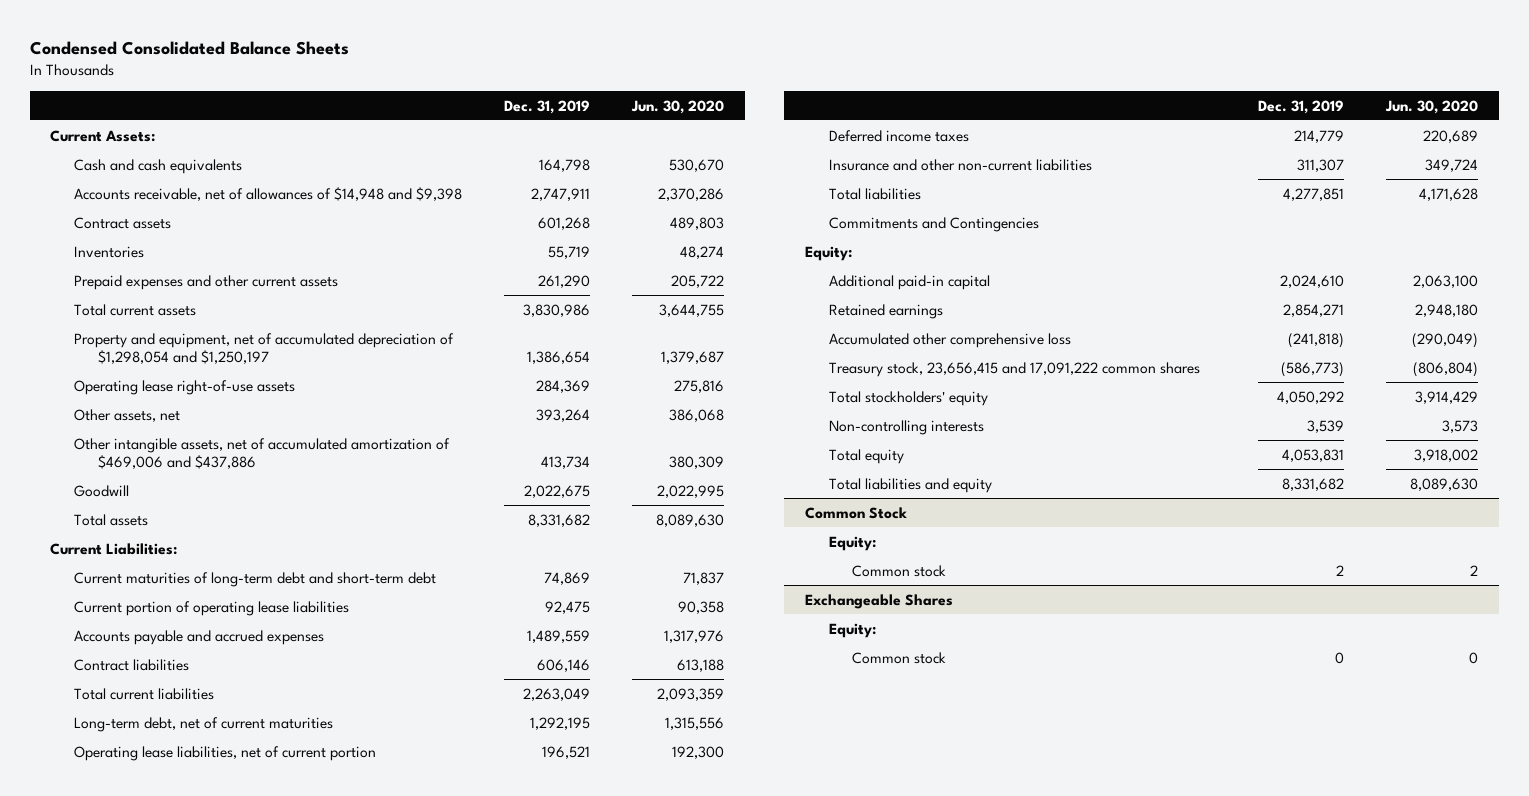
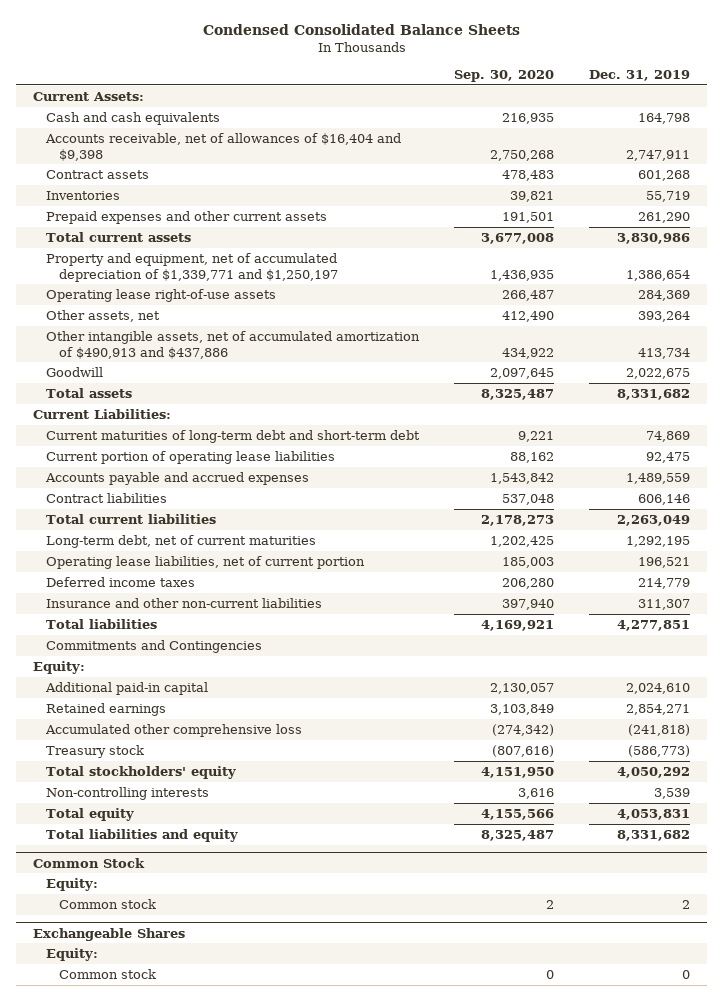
- | Dec. 31, 2019 | Jun. 30, 2020
+ | Sep. 30, 2020 | Dec. 31, 2019
- Accounts receivable, net of allowances of $14,948 and $9,398 | 2,747,911 | 2,370,286
+ Accounts receivable, net of allowances of $16,404 and $9,398 | 2,750,268 | 2,747,911
- Property and equipment, net of accumulated depreciation of $1,298,054 and $1,250,197 | 1,386,654 | 1,379,687
+ Property and equipment, net of accumulated depreciation of $1,339,771 and $1,250,197 | 1,436,935 | 1,386,654
- Other intangible assets, net of accumulated amortization of $469,006 and $437,886 | 413,734 | 380,309
+ Other intangible assets, net of accumulated amortization of $490,913 and $437,886 | 434,922 | 413,734
- Treasury stock, 23,656,415 and 17,091,222 common shares | (586,773) | (806,804)
+ Treasury stock | (807,616) | (586,773)

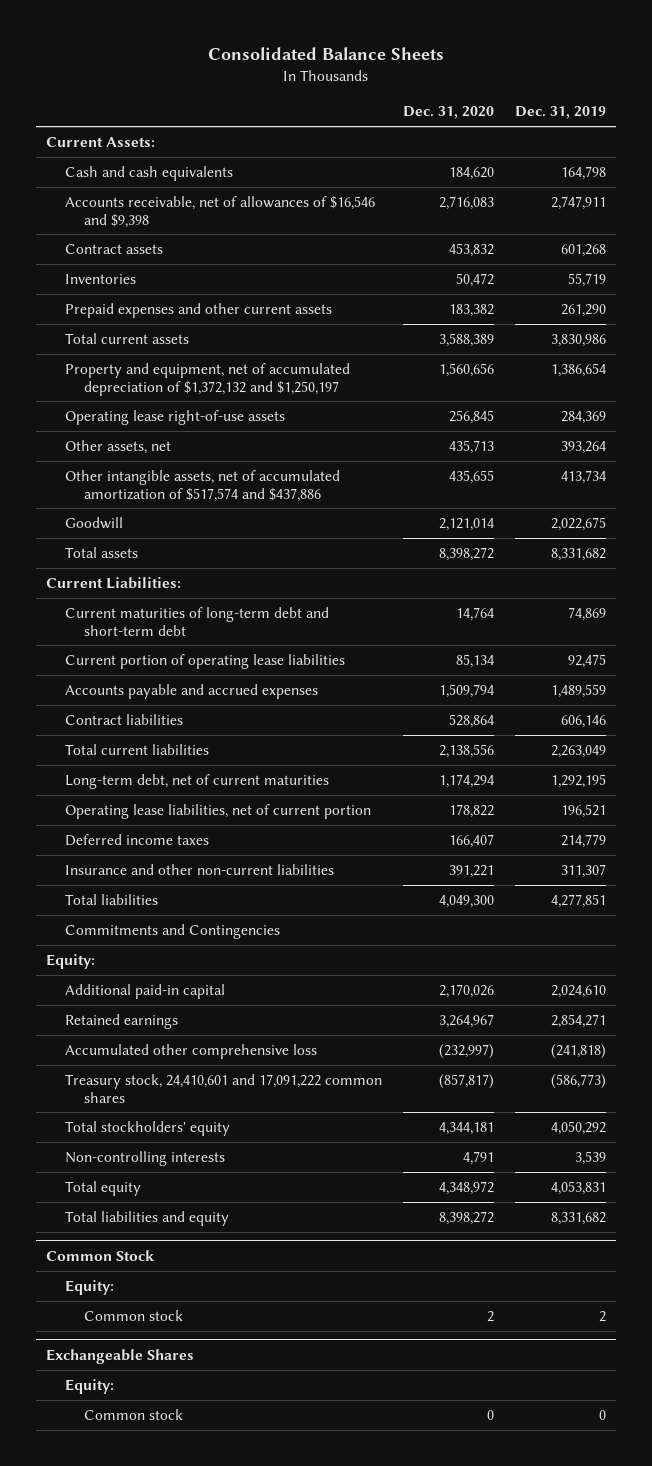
- Condensed Consolidated Balance Sheets
+ Consolidated Balance Sheets
- | Sep. 30, 2020 | Dec. 31, 2019
+ | Dec. 31, 2020 | Dec. 31, 2019
- Accounts receivable, net of allowances of $16,404 and $9,398 | 2,750,268 | 2,747,911
+ Accounts receivable, net of allowances of $16,546 and $9,398 | 2,716,083 | 2,747,911
- Property and equipment, net of accumulated depreciation of $1,339,771 and $1,250,197 | 1,436,935 | 1,386,654
+ Property and equipment, net of accumulated depreciation of $1,372,132 and $1,250,197 | 1,560,656 | 1,386,654
- Other intangible assets, net of accumulated amortization of $490,913 and $437,886 | 434,922 | 413,734
+ Other intangible assets, net of accumulated amortization of $517,574 and $437,886 | 435,655 | 413,734
- Treasury stock | (807,616) | (586,773)
+ Treasury stock, 24,410,601 and 17,091,222 common shares | (857,817) | (586,773)

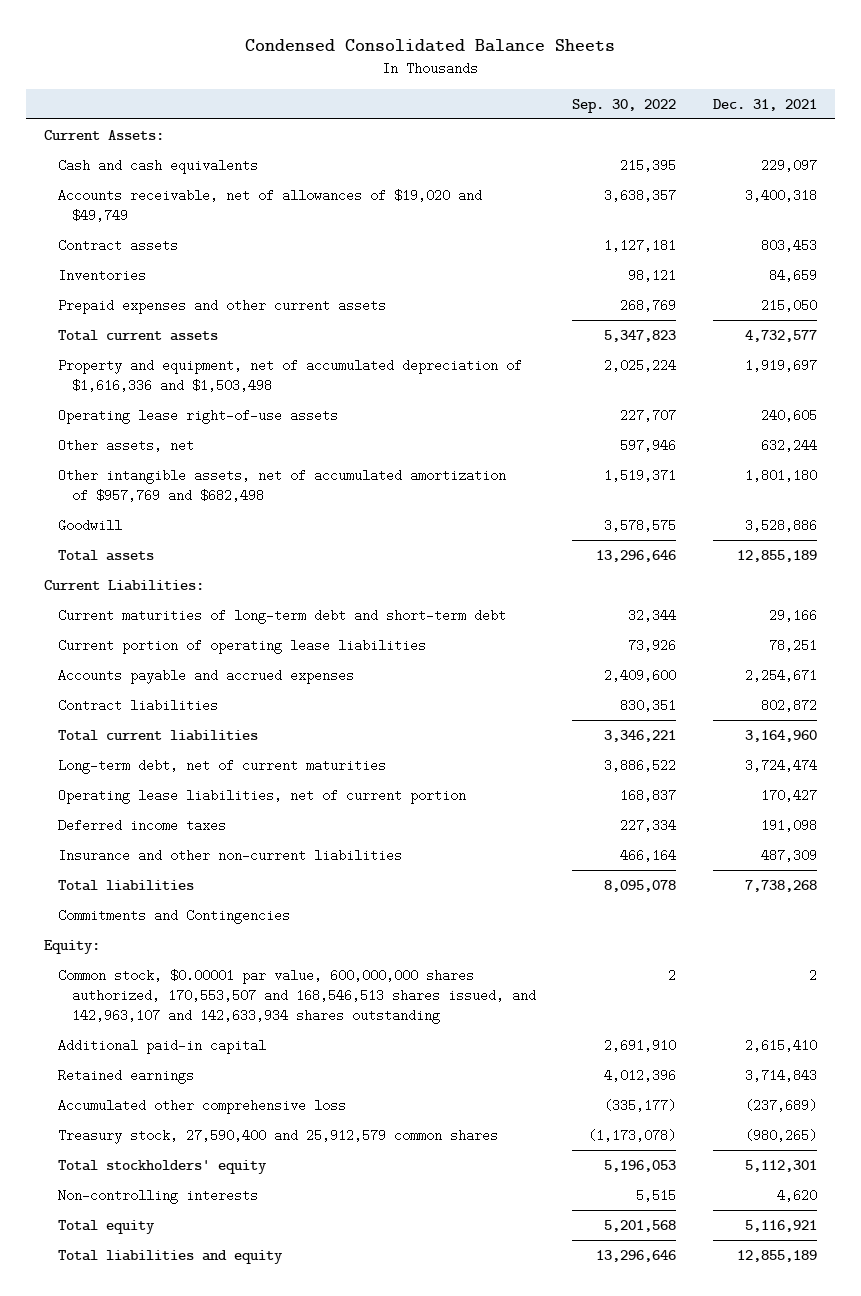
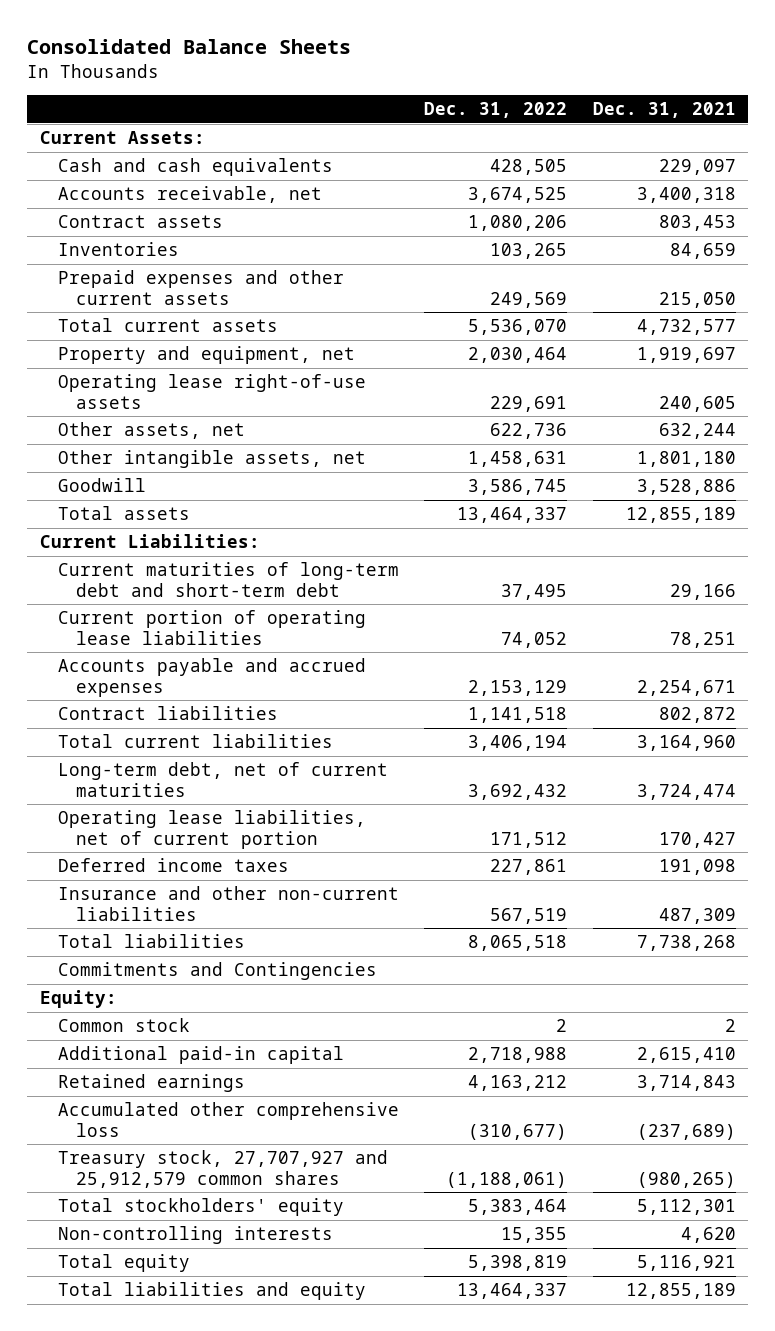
- Condensed Consolidated Balance Sheets
+ Consolidated Balance Sheets
- | Sep. 30, 2022 | Dec. 31, 2021
+ | Dec. 31, 2022 | Dec. 31, 2021
- Accounts receivable, net of allowances of $19,020 and $49,749 | 3,638,357 | 3,400,318
+ Accounts receivable, net | 3,674,525 | 3,400,318
- Property and equipment, net of accumulated depreciation of $1,616,336 and $1,503,498 | 2,025,224 | 1,919,697
+ Property and equipment, net | 2,030,464 | 1,919,697
- Other intangible assets, net of accumulated amortization of $957,769 and $682,498 | 1,519,371 | 1,801,180
+ Other intangible assets, net | 1,458,631 | 1,801,180
- Common stock, $0.00001 par value, 600,000,000 shares authorized, 170,553,507 and 168,546,513 shares issued, and 142,963,107 and 142,633,934 shares outstanding | 2 | 2
+ Common stock | 2 | 2
- Treasury stock, 27,590,400 and 25,912,579 common shares | (1,173,078) | (980,265)
+ Treasury stock, 27,707,927 and 25,912,579 common shares | (1,188,061) | (980,265)

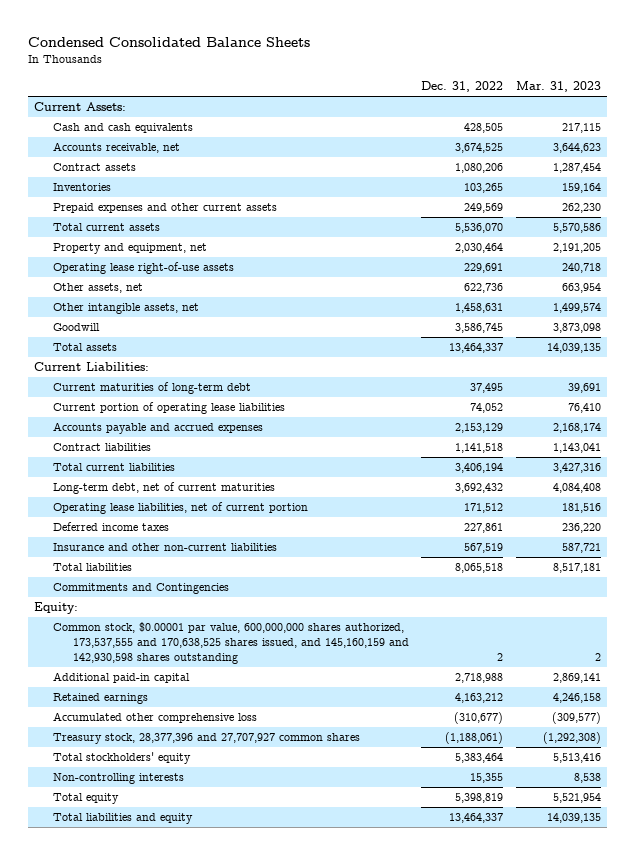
- Consolidated Balance Sheets
+ Condensed Consolidated Balance Sheets
- | Dec. 31, 2022 | Dec. 31, 2021
+ | Dec. 31, 2022 | Mar. 31, 2023
- Current maturities of long-term debt and short-term debt | 37,495 | 29,166
+ Current maturities of long-term debt | 37,495 | 39,691
- Common stock | 2 | 2
+ Common stock, $0.00001 par value, 600,000,000 shares authorized, 173,537,555 and 170,638,525 shares issued, and 145,160,159 and 142,930,598 shares outstanding | 2 | 2
- Treasury stock, 27,707,927 and 25,912,579 common shares | (1,188,061) | (980,265)
+ Treasury stock, 28,377,396 and 27,707,927 common shares | (1,188,061) | (1,292,308)

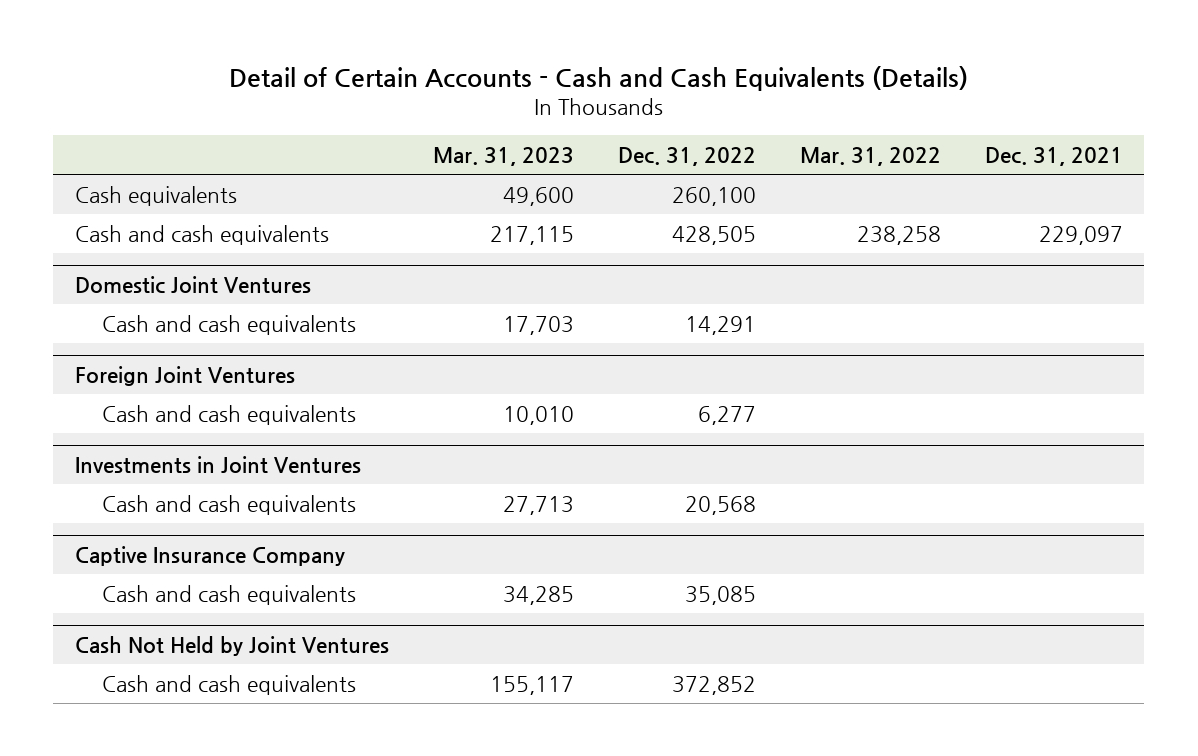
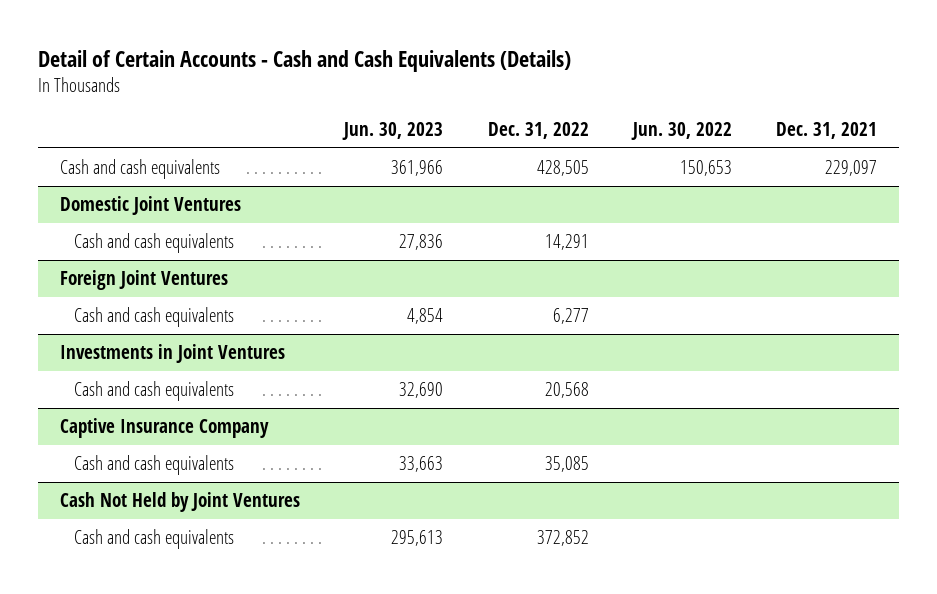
- | Mar. 31, 2023 | Dec. 31, 2022 | Mar. 31, 2022 | Dec. 31, 2021
+ | Jun. 30, 2023 | Dec. 31, 2022 | Jun. 30, 2022 | Dec. 31, 2021
- Cash equivalents | 49,600 | 260,100 | |

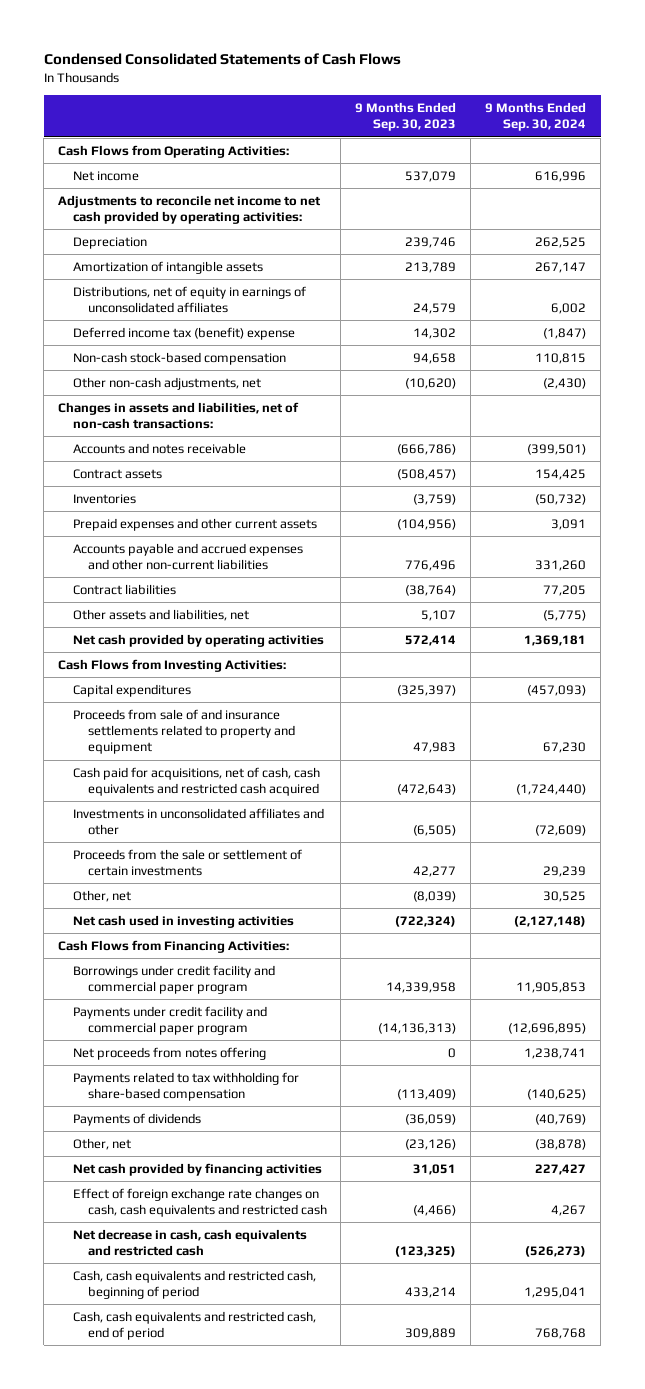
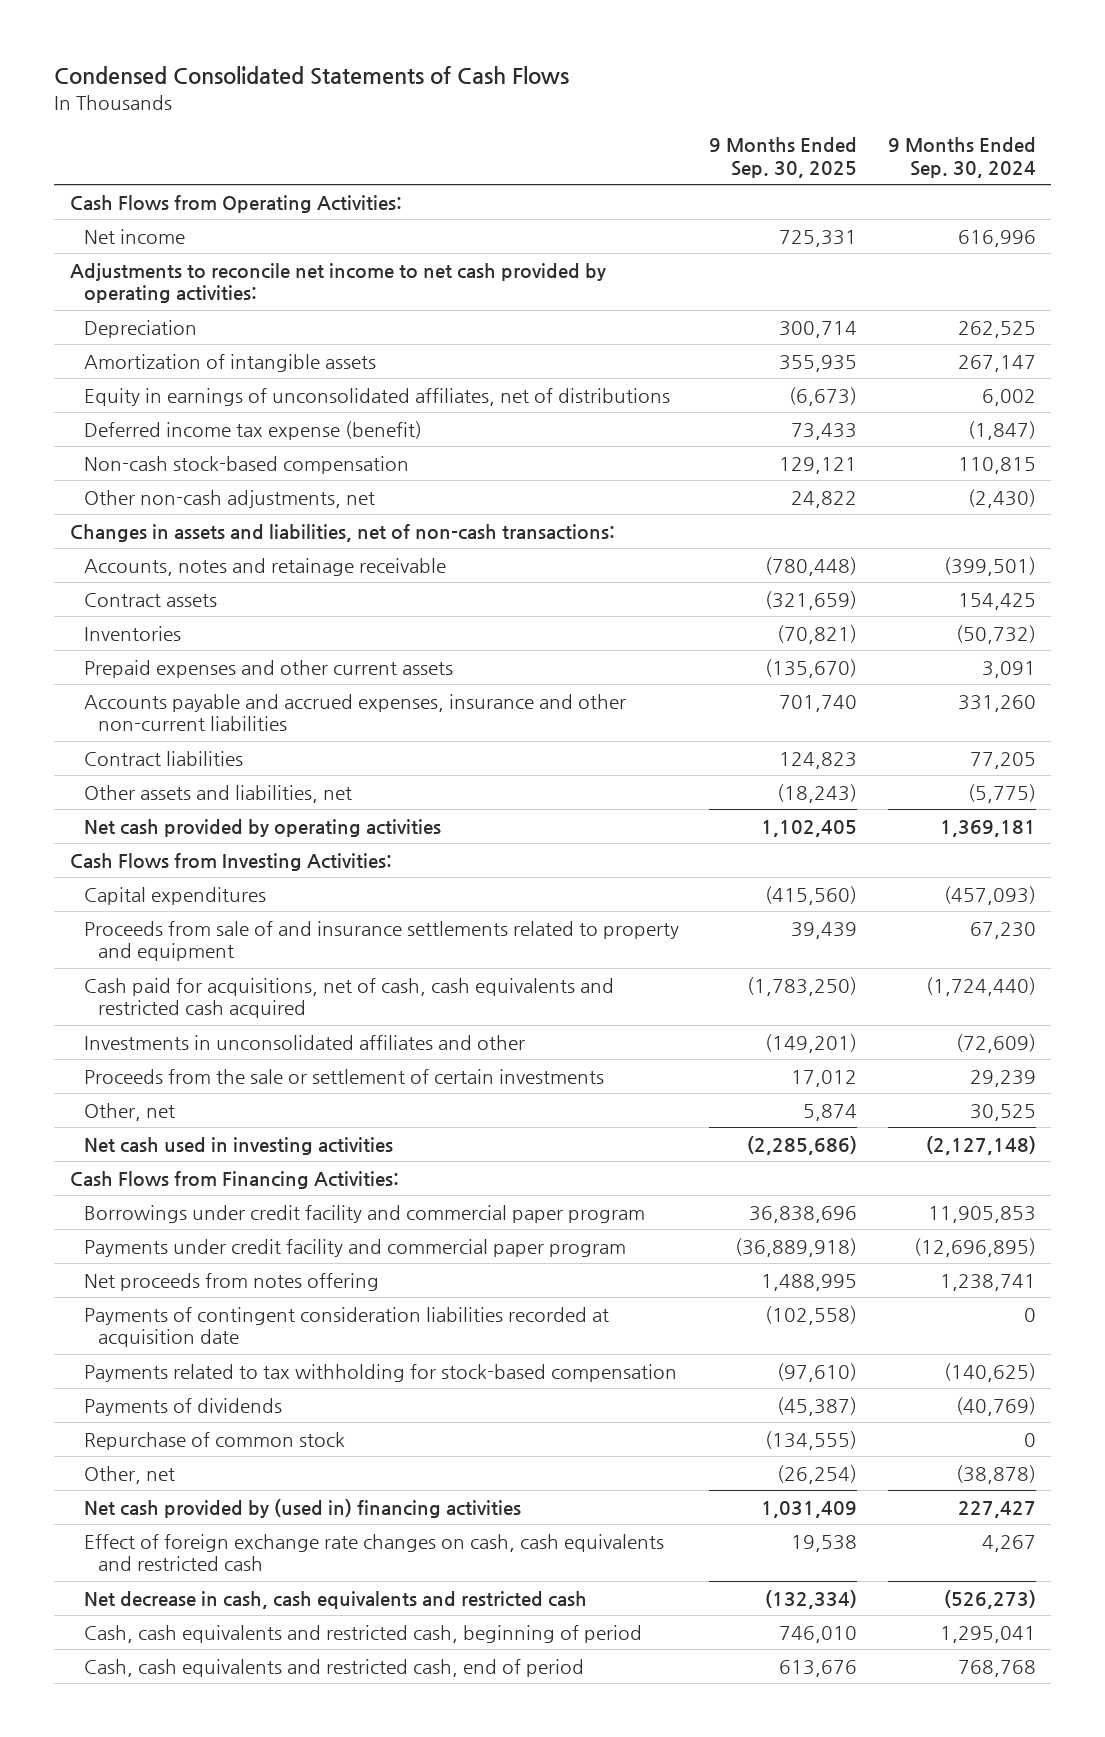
- | 9 Months Ended Sep. 30, 2023 | 9 Months Ended Sep. 30, 2024
+ | 9 Months Ended Sep. 30, 2025 | 9 Months Ended Sep. 30, 2024
- Distributions, net of equity in earnings of unconsolidated affiliates | 24,579 | 6,002
- Deferred income tax (benefit) expense | 14,302 | (1,847)
+ Equity in earnings of unconsolidated affiliates, net of distributions | (6,673) | 6,002
+ Deferred income tax expense (benefit) | 73,433 | (1,847)
- Accounts and notes receivable | (666,786) | (399,501)
+ Accounts, notes and retainage receivable | (780,448) | (399,501)
- Accounts payable and accrued expenses and other non-current liabilities | 776,496 | 331,260
+ Accounts payable and accrued expenses, insurance and other non-current liabilities | 701,740 | 331,260
- Payments related to tax withholding for share-based compensation | (113,409) | (140,625)
+ Payments of contingent consideration liabilities recorded at acquisition date | (102,558) | 0
+ Payments related to tax withholding for stock-based compensation | (97,610) | (140,625)
+ Repurchase of common stock | (134,555) | 0
- Net cash provided by financing activities | 31,051 | 227,427
+ Net cash provided by (used in) financing activities | 1,031,409 | 227,427

